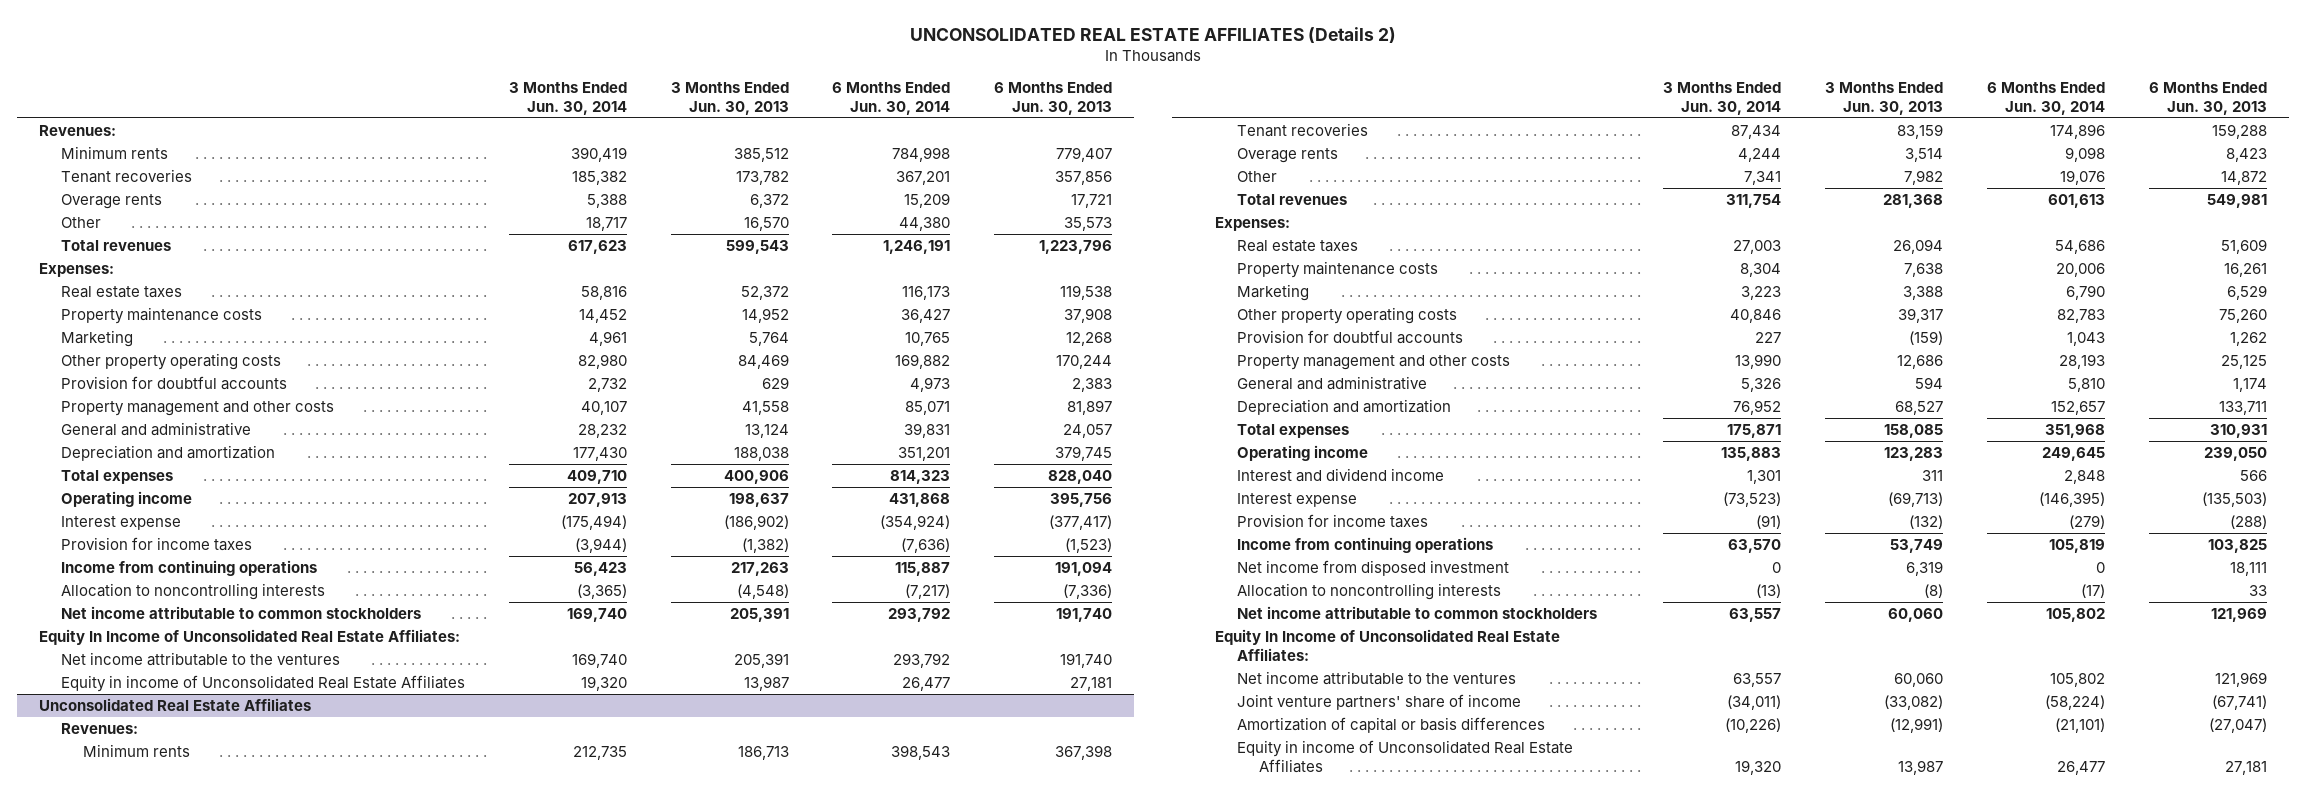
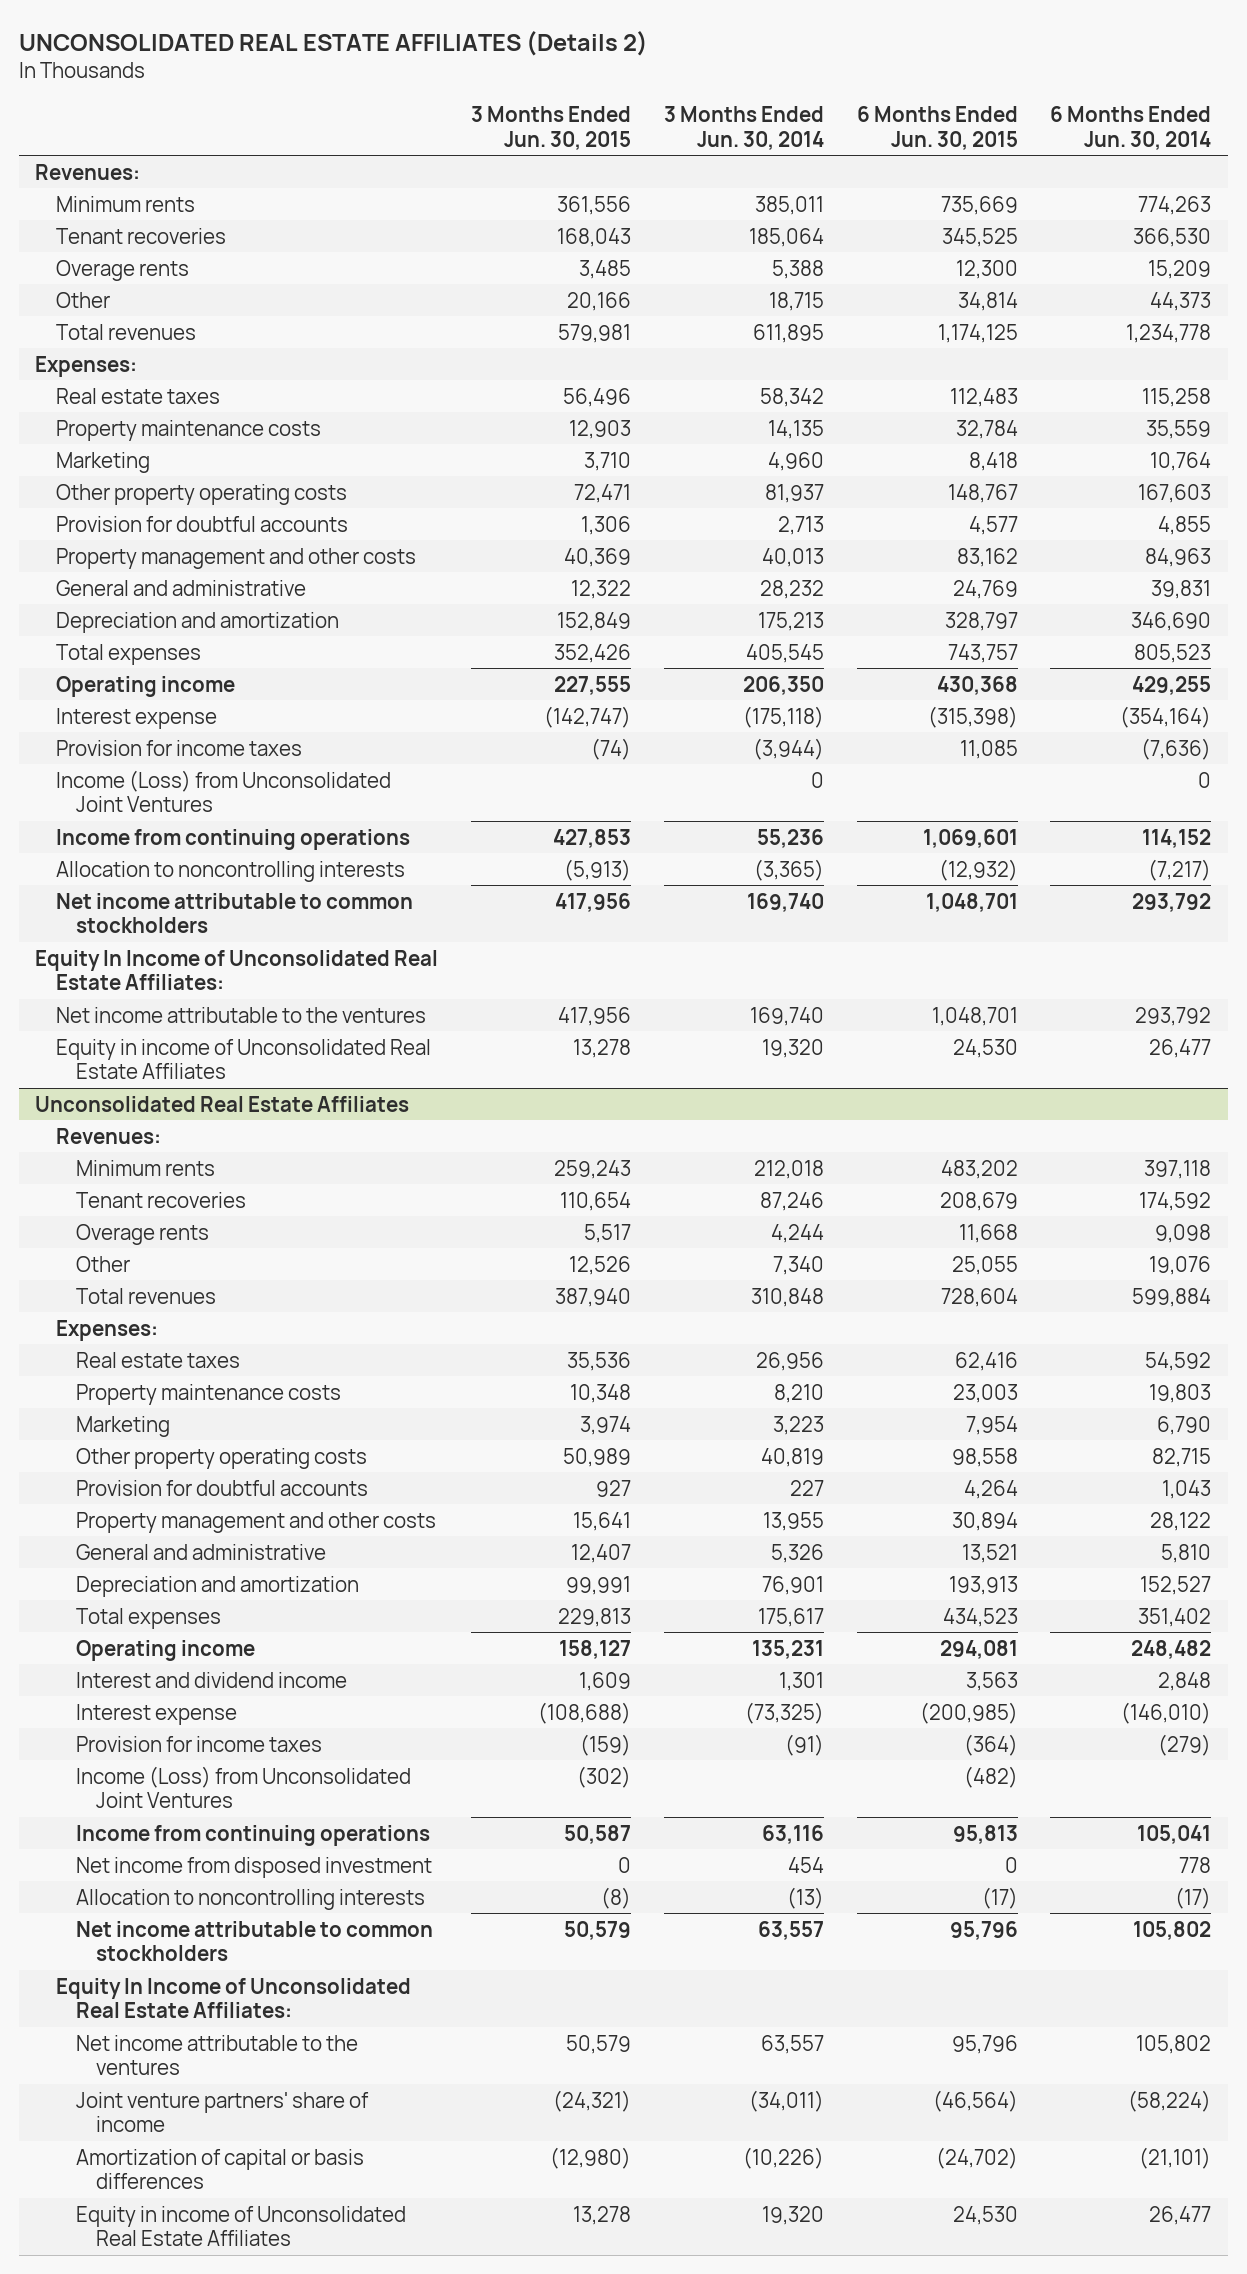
- | 3 Months Ended Jun. 30, 2014 | 3 Months Ended Jun. 30, 2013 | 6 Months Ended Jun. 30, 2014 | 6 Months Ended Jun. 30, 2013
+ | 3 Months Ended Jun. 30, 2015 | 3 Months Ended Jun. 30, 2014 | 6 Months Ended Jun. 30, 2015 | 6 Months Ended Jun. 30, 2014
- Minimum rents | 390,419 | 385,512 | 784,998 | 779,407
- Tenant recoveries | 185,382 | 173,782 | 367,201 | 357,856
+ Minimum rents | 361,556 | 385,011 | 735,669 | 774,263
+ Tenant recoveries | 168,043 | 185,064 | 345,525 | 366,530
- Other | 18,717 | 16,570 | 44,380 | 35,573
- Total revenues | 617,623 | 599,543 | 1,246,191 | 1,223,796
+ Other | 20,166 | 18,715 | 34,814 | 44,373
+ Total revenues | 579,981 | 611,895 | 1,174,125 | 1,234,778
- Real estate taxes | 58,816 | 52,372 | 116,173 | 119,538
- Property maintenance costs | 14,452 | 14,952 | 36,427 | 37,908
- Marketing | 4,961 | 5,764 | 10,765 | 12,268
- Other property operating costs | 82,980 | 84,469 | 169,882 | 170,244
- Provision for doubtful accounts | 2,732 | 629 | 4,973 | 2,383
- Property management and other costs | 40,107 | 41,558 | 85,071 | 81,897
+ Real estate taxes | 56,496 | 58,342 | 112,483 | 115,258
+ Property maintenance costs | 12,903 | 14,135 | 32,784 | 35,559
+ Marketing | 3,710 | 4,960 | 8,418 | 10,764
+ Other property operating costs | 72,471 | 81,937 | 148,767 | 167,603
+ Provision for doubtful accounts | 1,306 | 2,713 | 4,577 | 4,855
+ Property management and other costs | 40,369 | 40,013 | 83,162 | 84,963
- Depreciation and amortization | 177,430 | 188,038 | 351,201 | 379,745
- Total expenses | 409,710 | 400,906 | 814,323 | 828,040
- Operating income | 207,913 | 198,637 | 431,868 | 395,756
- Interest expense | (175,494) | (186,902) | (354,924) | (377,417)
+ Depreciation and amortization | 152,849 | 175,213 | 328,797 | 346,690
+ Total expenses | 352,426 | 405,545 | 743,757 | 805,523
+ Operating income | 227,555 | 206,350 | 430,368 | 429,255
+ Interest expense | (142,747) | (175,118) | (315,398) | (354,164)
- Income from continuing operations | 56,423 | 217,263 | 115,887 | 191,094
+ Income (Loss) from Unconsolidated Joint Ventures | | 0 | | 0
+ Income from continuing operations | 427,853 | 55,236 | 1,069,601 | 114,152
@ Unconsolidated Real Estate Affiliates
- Minimum rents | 212,735 | 186,713 | 398,543 | 367,398
- Tenant recoveries | 87,434 | 83,159 | 174,896 | 159,288
+ Minimum rents | 259,243 | 212,018 | 483,202 | 397,118
+ Tenant recoveries | 110,654 | 87,246 | 208,679 | 174,592
- Other | 7,341 | 7,982 | 19,076 | 14,872
- Total revenues | 311,754 | 281,368 | 601,613 | 549,981
+ Other | 12,526 | 7,340 | 25,055 | 19,076
+ Total revenues | 387,940 | 310,848 | 728,604 | 599,884
- Real estate taxes | 27,003 | 26,094 | 54,686 | 51,609
- Property maintenance costs | 8,304 | 7,638 | 20,006 | 16,261
+ Real estate taxes | 35,536 | 26,956 | 62,416 | 54,592
+ Property maintenance costs | 10,348 | 8,210 | 23,003 | 19,803
- Other property operating costs | 40,846 | 39,317 | 82,783 | 75,260
+ Other property operating costs | 50,989 | 40,819 | 98,558 | 82,715
- Property management and other costs | 13,990 | 12,686 | 28,193 | 25,125
+ Property management and other costs | 15,641 | 13,955 | 30,894 | 28,122
- Depreciation and amortization | 76,952 | 68,527 | 152,657 | 133,711
- Total expenses | 175,871 | 158,085 | 351,968 | 310,931
- Operating income | 135,883 | 123,283 | 249,645 | 239,050
+ Depreciation and amortization | 99,991 | 76,901 | 193,913 | 152,527
+ Total expenses | 229,813 | 175,617 | 434,523 | 351,402
+ Operating income | 158,127 | 135,231 | 294,081 | 248,482
- Interest expense | (73,523) | (69,713) | (146,395) | (135,503)
+ Interest expense | (108,688) | (73,325) | (200,985) | (146,010)
- Income from continuing operations | 63,570 | 53,749 | 105,819 | 103,825
- Net income from disposed investment | 0 | 6,319 | 0 | 18,111
+ Income (Loss) from Unconsolidated Joint Ventures | (302) | | (482) |
+ Income from continuing operations | 50,587 | 63,116 | 95,813 | 105,041
+ Net income from disposed investment | 0 | 454 | 0 | 778

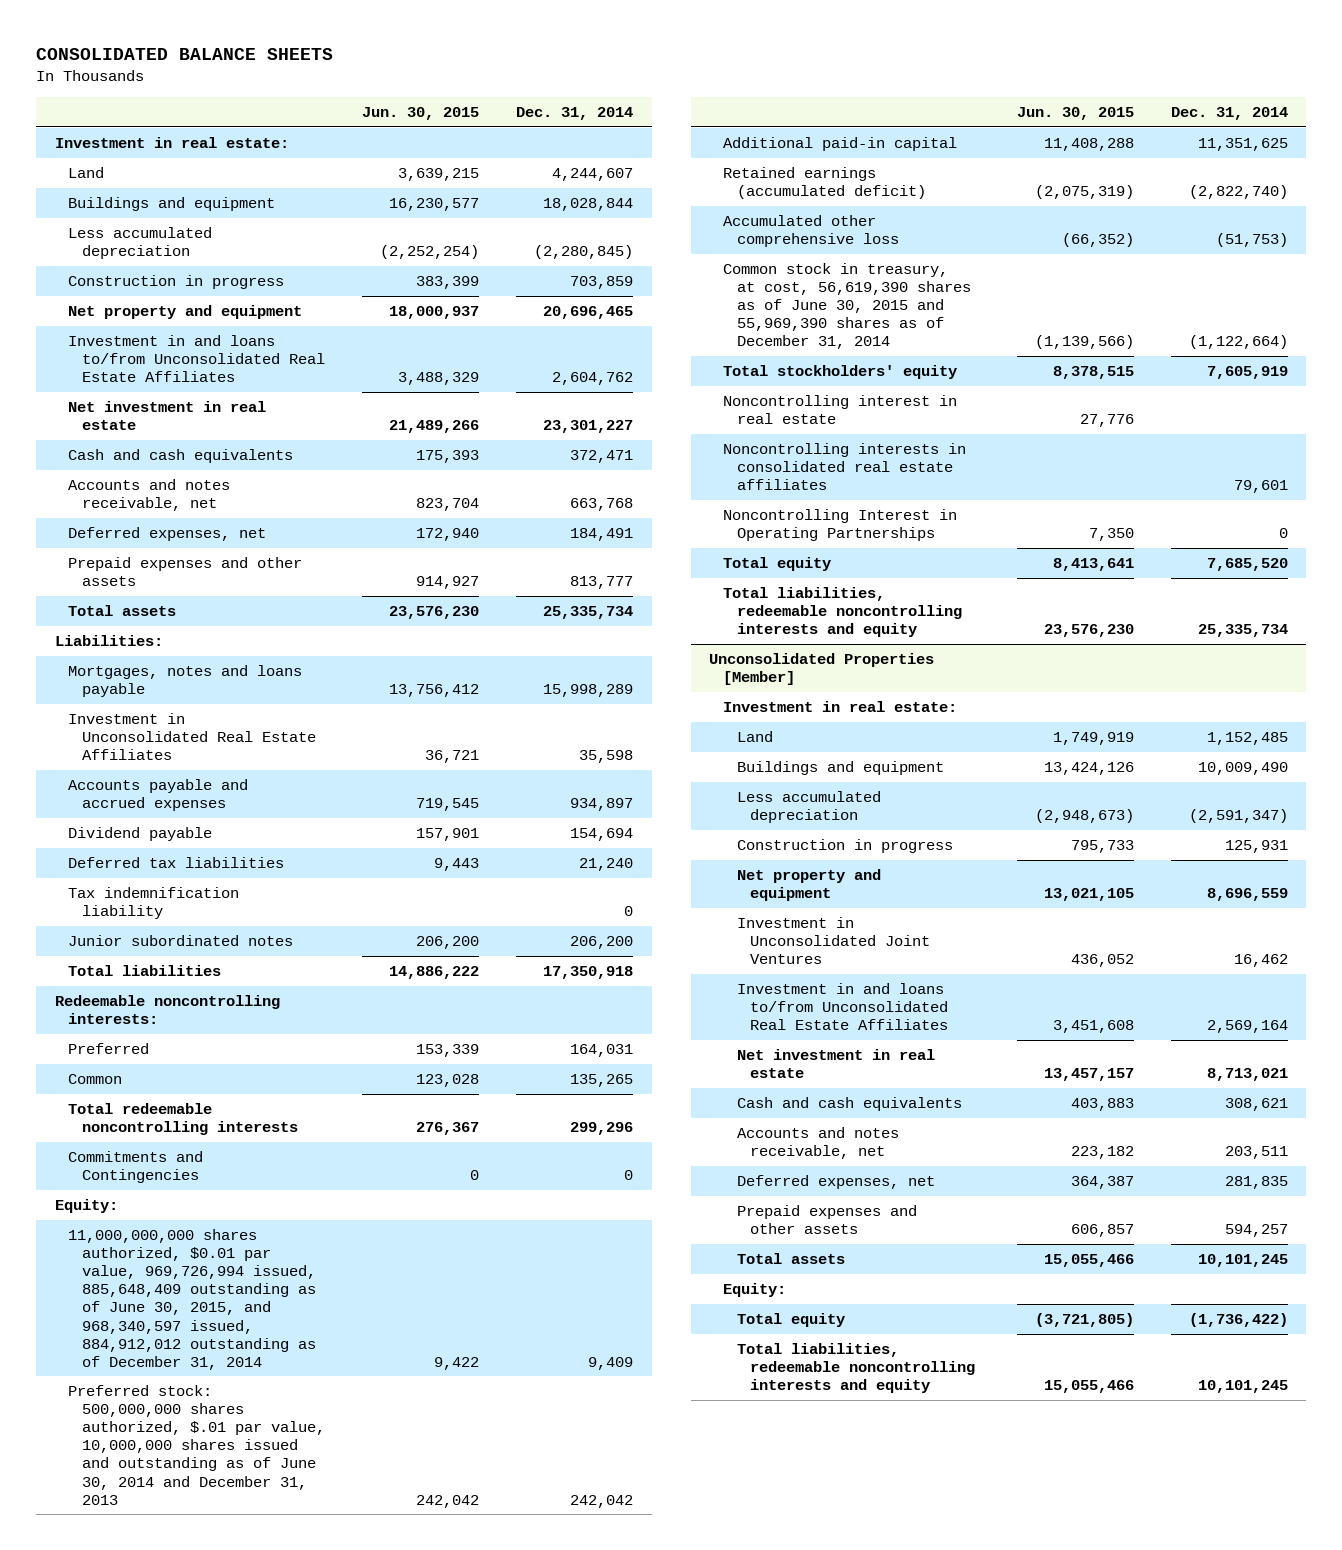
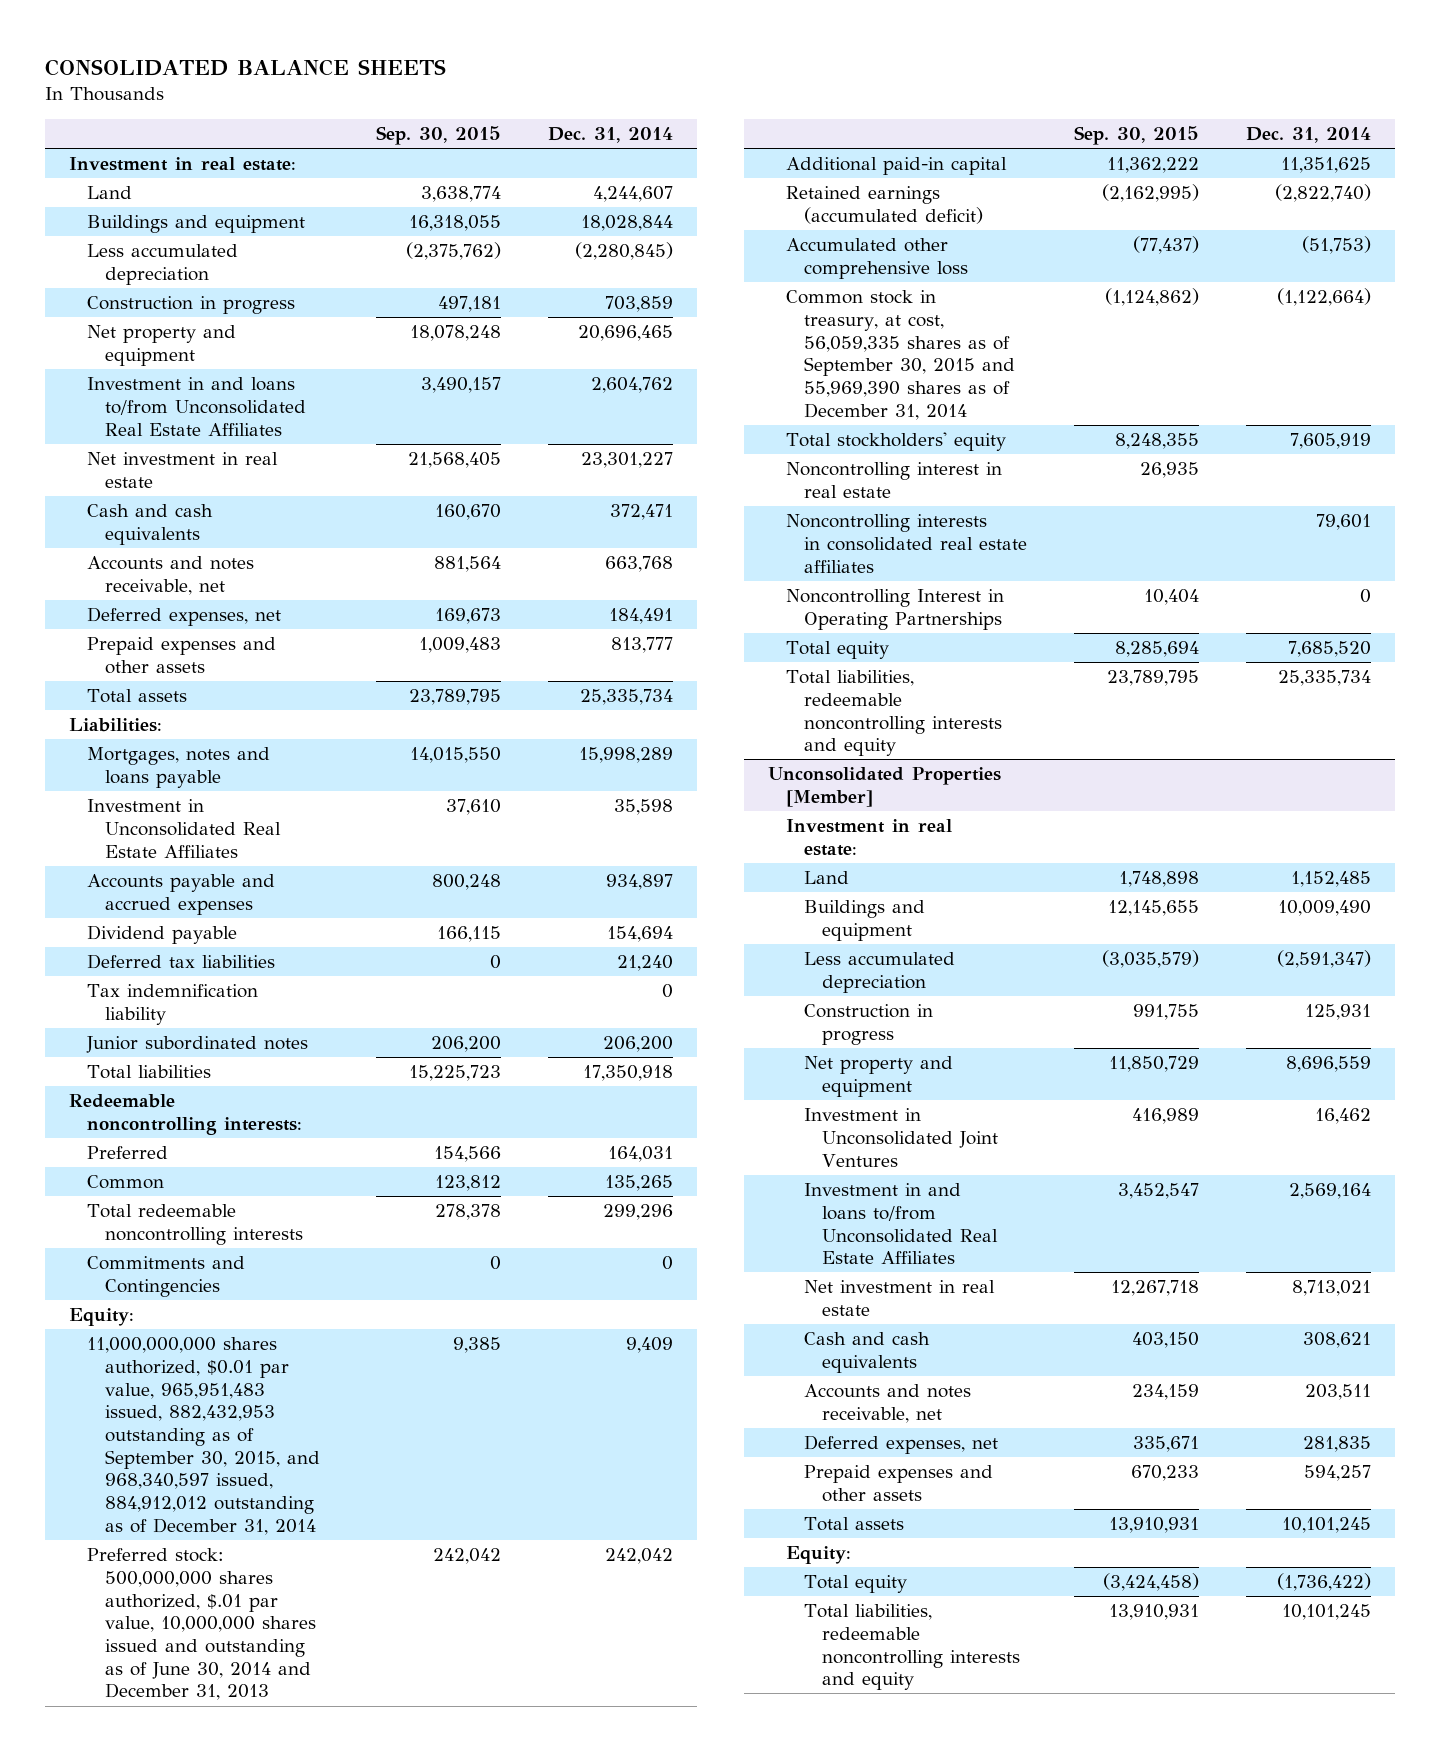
- | Jun. 30, 2015 | Dec. 31, 2014
+ | Sep. 30, 2015 | Dec. 31, 2014
- 11,000,000,000 shares authorized, $0.01 par value, 969,726,994 issued, 885,648,409 outstanding as of June 30, 2015, and 968,340,597 issued, 884,912,012 outstanding as of December 31, 2014 | 9,422 | 9,409
+ 11,000,000,000 shares authorized, $0.01 par value, 965,951,483 issued, 882,432,953 outstanding as of September 30, 2015, and 968,340,597 issued, 884,912,012 outstanding as of December 31, 2014 | 9,385 | 9,409
- Common stock in treasury, at cost, 56,619,390 shares as of June 30, 2015 and 55,969,390 shares as of December 31, 2014 | (1,139,566) | (1,122,664)
+ Common stock in treasury, at cost, 56,059,335 shares as of September 30, 2015 and 55,969,390 shares as of December 31, 2014 | (1,124,862) | (1,122,664)

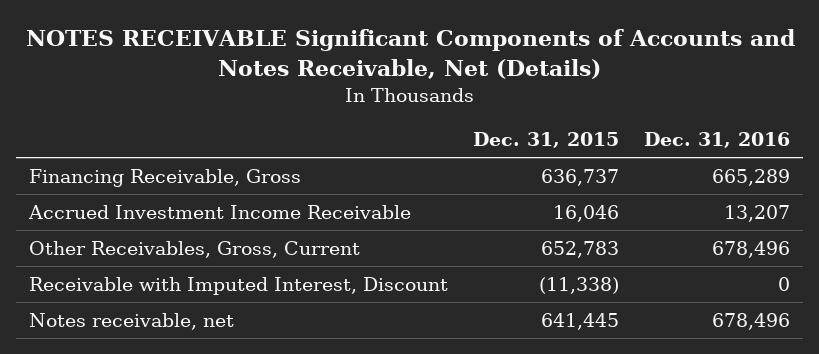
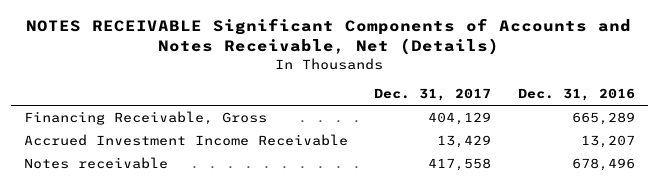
- | Dec. 31, 2015 | Dec. 31, 2016
+ | Dec. 31, 2017 | Dec. 31, 2016
- Other Receivables, Gross, Current | 652,783 | 678,496
- Receivable with Imputed Interest, Discount | (11,338) | 0
- Notes receivable, net | 641,445 | 678,496
+ Notes receivable | 417,558 | 678,496

